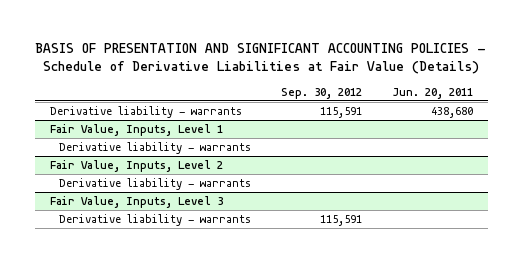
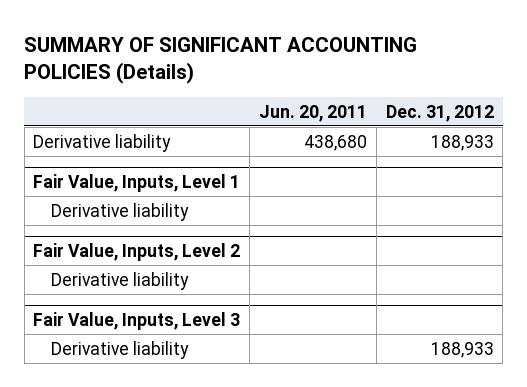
- BASIS OF PRESENTATION AND SIGNIFICANT ACCOUNTING POLICIES - Schedule of Derivative Liabilities at Fair Value (Details)
+ SUMMARY OF SIGNIFICANT ACCOUNTING POLICIES (Details)
- | Sep. 30, 2012 | Jun. 20, 2011
+ | Jun. 20, 2011 | Dec. 31, 2012
- Derivative liability - warrants | 115,591 | 438,680
+ Derivative liability | 438,680 | 188,933
@ Fair Value, Inputs, Level 1
- Derivative liability - warrants
+ Derivative liability
@ Fair Value, Inputs, Level 2
- Derivative liability - warrants
+ Derivative liability
@ Fair Value, Inputs, Level 3
- Derivative liability - warrants | 115,591 |
+ Derivative liability | | 188,933

